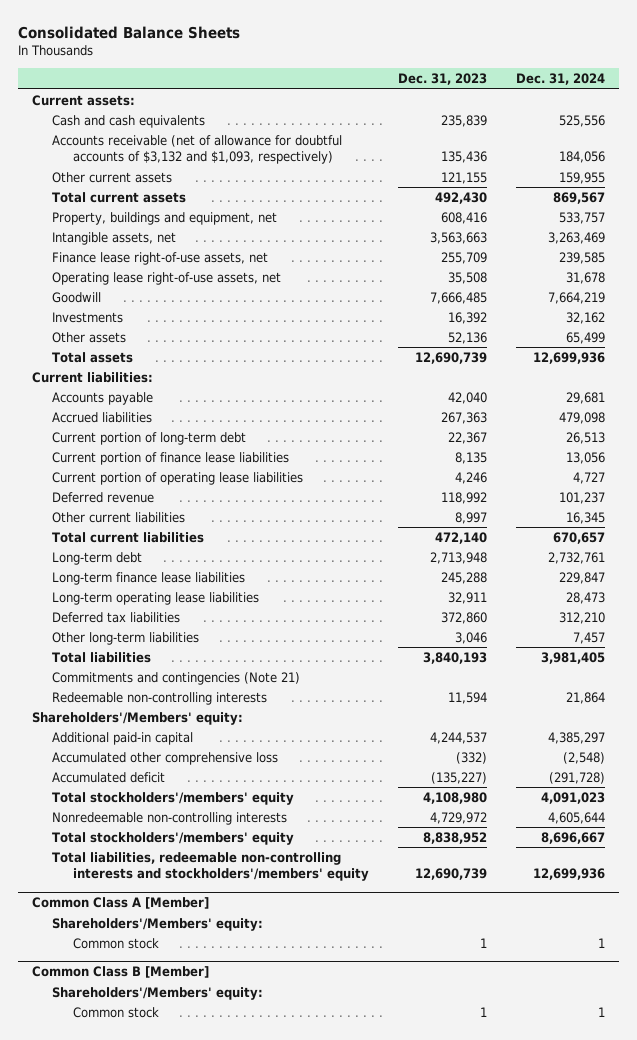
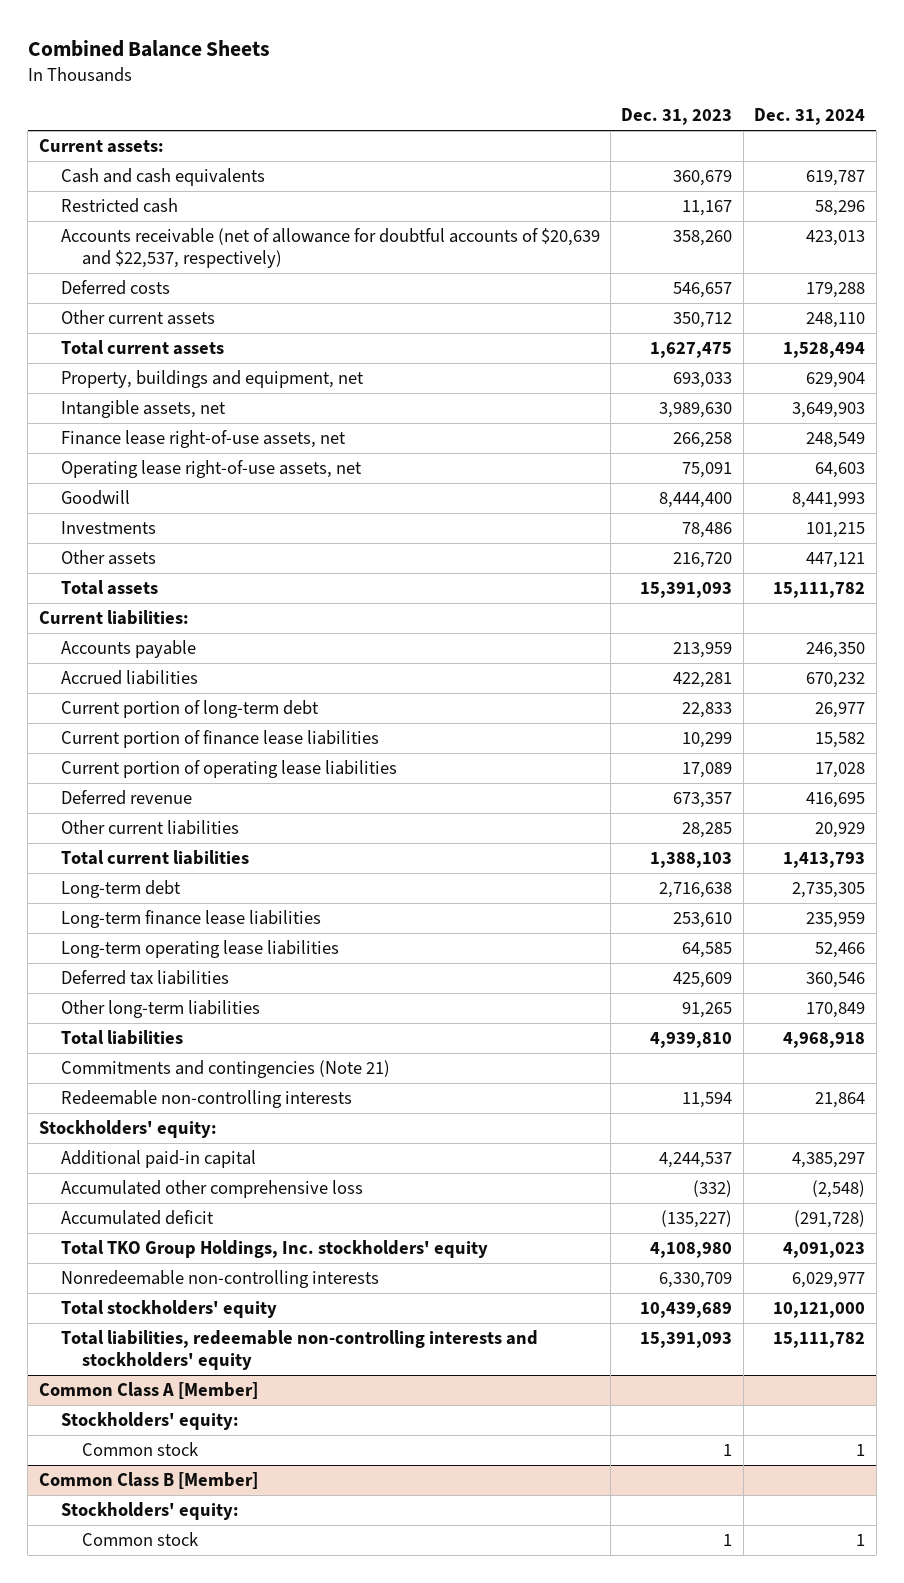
- Consolidated Balance Sheets
+ Combined Balance Sheets
- Cash and cash equivalents | 235,839 | 525,556
- Accounts receivable (net of allowance for doubtful accounts of $3,132 and $1,093, respectively) | 135,436 | 184,056
- Other current assets | 121,155 | 159,955
- Total current assets | 492,430 | 869,567
- Property, buildings and equipment, net | 608,416 | 533,757
- Intangible assets, net | 3,563,663 | 3,263,469
- Finance lease right-of-use assets, net | 255,709 | 239,585
- Operating lease right-of-use assets, net | 35,508 | 31,678
- Goodwill | 7,666,485 | 7,664,219
- Investments | 16,392 | 32,162
- Other assets | 52,136 | 65,499
- Total assets | 12,690,739 | 12,699,936
+ Cash and cash equivalents | 360,679 | 619,787
+ Restricted cash | 11,167 | 58,296
+ Accounts receivable (net of allowance for doubtful accounts of $20,639 and $22,537, respectively) | 358,260 | 423,013
+ Deferred costs | 546,657 | 179,288
+ Other current assets | 350,712 | 248,110
+ Total current assets | 1,627,475 | 1,528,494
+ Property, buildings and equipment, net | 693,033 | 629,904
+ Intangible assets, net | 3,989,630 | 3,649,903
+ Finance lease right-of-use assets, net | 266,258 | 248,549
+ Operating lease right-of-use assets, net | 75,091 | 64,603
+ Goodwill | 8,444,400 | 8,441,993
+ Investments | 78,486 | 101,215
+ Other assets | 216,720 | 447,121
+ Total assets | 15,391,093 | 15,111,782
- Accounts payable | 42,040 | 29,681
- Accrued liabilities | 267,363 | 479,098
- Current portion of long-term debt | 22,367 | 26,513
- Current portion of finance lease liabilities | 8,135 | 13,056
- Current portion of operating lease liabilities | 4,246 | 4,727
- Deferred revenue | 118,992 | 101,237
- Other current liabilities | 8,997 | 16,345
- Total current liabilities | 472,140 | 670,657
- Long-term debt | 2,713,948 | 2,732,761
- Long-term finance lease liabilities | 245,288 | 229,847
- Long-term operating lease liabilities | 32,911 | 28,473
- Deferred tax liabilities | 372,860 | 312,210
- Other long-term liabilities | 3,046 | 7,457
- Total liabilities | 3,840,193 | 3,981,405
+ Accounts payable | 213,959 | 246,350
+ Accrued liabilities | 422,281 | 670,232
+ Current portion of long-term debt | 22,833 | 26,977
+ Current portion of finance lease liabilities | 10,299 | 15,582
+ Current portion of operating lease liabilities | 17,089 | 17,028
+ Deferred revenue | 673,357 | 416,695
+ Other current liabilities | 28,285 | 20,929
+ Total current liabilities | 1,388,103 | 1,413,793
+ Long-term debt | 2,716,638 | 2,735,305
+ Long-term finance lease liabilities | 253,610 | 235,959
+ Long-term operating lease liabilities | 64,585 | 52,466
+ Deferred tax liabilities | 425,609 | 360,546
+ Other long-term liabilities | 91,265 | 170,849
+ Total liabilities | 4,939,810 | 4,968,918
- Shareholders'/Members' equity:
+ Stockholders' equity:
- Total stockholders'/members' equity | 4,108,980 | 4,091,023
- Nonredeemable non-controlling interests | 4,729,972 | 4,605,644
- Total stockholders'/members' equity | 8,838,952 | 8,696,667
- Total liabilities, redeemable non-controlling interests and stockholders'/members' equity | 12,690,739 | 12,699,936
+ Total TKO Group Holdings, Inc. stockholders' equity | 4,108,980 | 4,091,023
+ Nonredeemable non-controlling interests | 6,330,709 | 6,029,977
+ Total stockholders' equity | 10,439,689 | 10,121,000
+ Total liabilities, redeemable non-controlling interests and stockholders' equity | 15,391,093 | 15,111,782
@ Common Class A [Member]
- Shareholders'/Members' equity:
+ Stockholders' equity:
@ Common Class B [Member]
- Shareholders'/Members' equity:
+ Stockholders' equity:

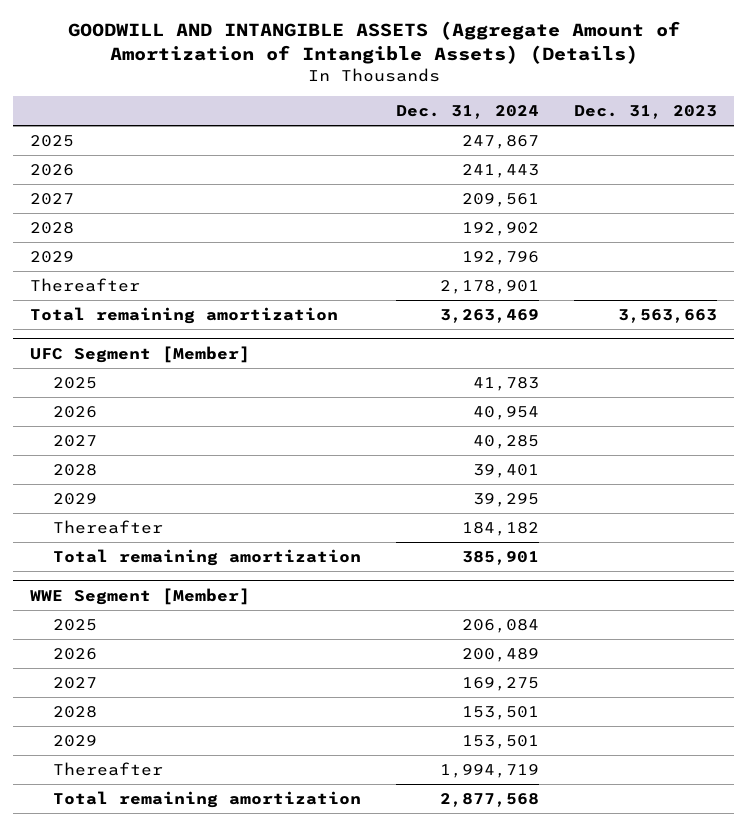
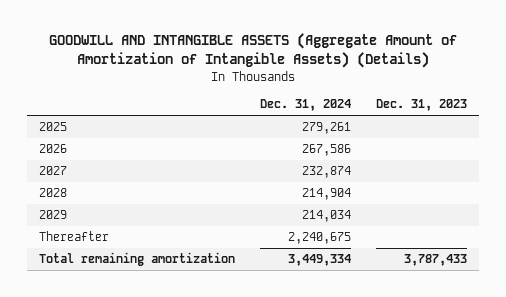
- 2025 | 247,867 |
- 2026 | 241,443 |
- 2027 | 209,561 |
- 2028 | 192,902 |
- 2029 | 192,796 |
- Thereafter | 2,178,901 |
- Total remaining amortization | 3,263,469 | 3,563,663
- UFC Segment [Member]
- 2025 | 41,783 |
- 2026 | 40,954 |
- 2027 | 40,285 |
- 2028 | 39,401 |
- 2029 | 39,295 |
- Thereafter | 184,182 |
- Total remaining amortization | 385,901 |
- WWE Segment [Member]
- 2025 | 206,084 |
- 2026 | 200,489 |
- 2027 | 169,275 |
- 2028 | 153,501 |
- 2029 | 153,501 |
- Thereafter | 1,994,719 |
- Total remaining amortization | 2,877,568 |
+ 2025 | 279,261 |
+ 2026 | 267,586 |
+ 2027 | 232,874 |
+ 2028 | 214,904 |
+ 2029 | 214,034 |
+ Thereafter | 2,240,675 |
+ Total remaining amortization | 3,449,334 | 3,787,433

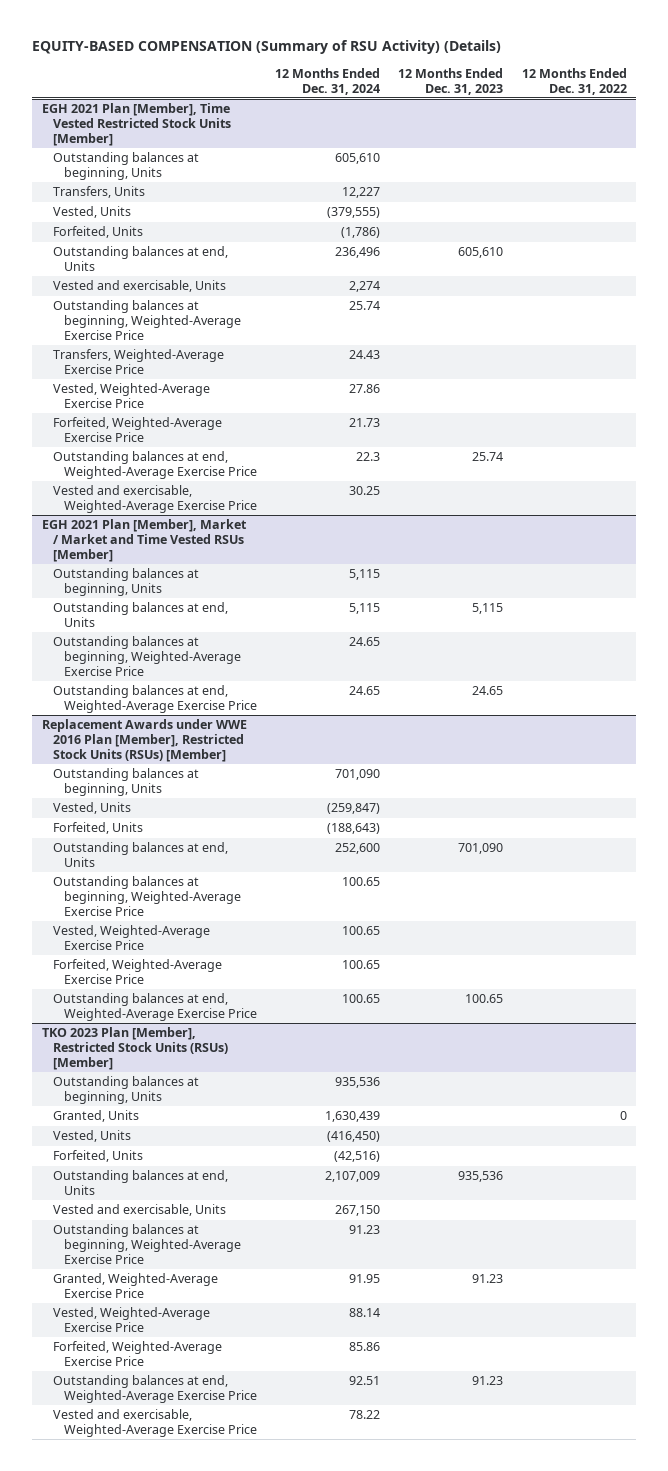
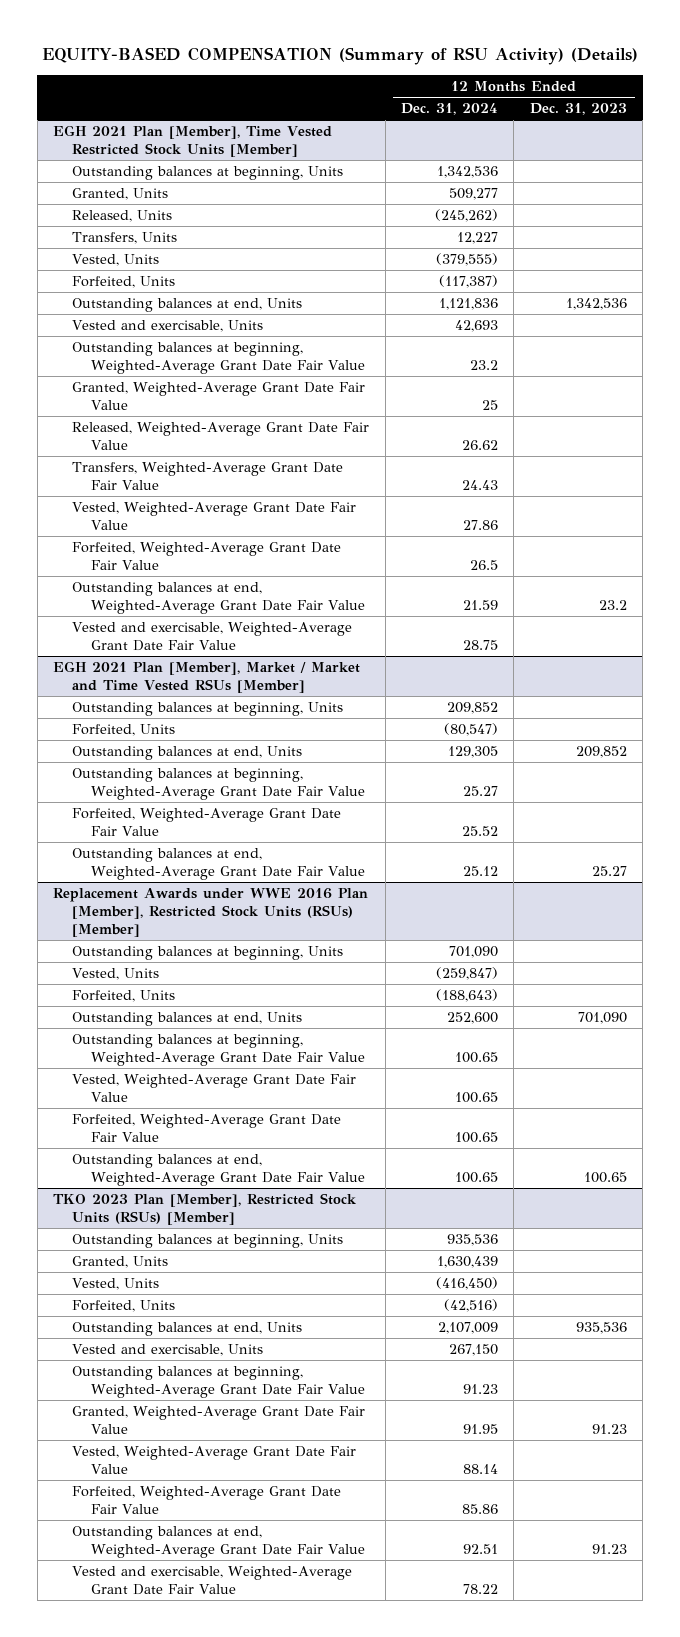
- | 12 Months Ended Dec. 31, 2024 | 12 Months Ended Dec. 31, 2023 | 12 Months Ended Dec. 31, 2022
+ | 12 Months Ended Dec. 31, 2024 | 12 Months Ended Dec. 31, 2023
@ EGH 2021 Plan [Member], Time Vested Restricted Stock Units [Member]
- Outstanding balances at beginning, Units | 605,610 | |
+ Outstanding balances at beginning, Units | 1,342,536 |
+ Granted, Units | 509,277 |
+ Released, Units | (245,262) |
- Forfeited, Units | (1,786) | |
- Outstanding balances at end, Units | 236,496 | 605,610 |
- Vested and exercisable, Units | 2,274 | |
- Outstanding balances at beginning, Weighted-Average Exercise Price | 25.74 | |
- Transfers, Weighted-Average Exercise Price | 24.43 | |
- Vested, Weighted-Average Exercise Price | 27.86 | |
- Forfeited, Weighted-Average Exercise Price | 21.73 | |
- Outstanding balances at end, Weighted-Average Exercise Price | 22.3 | 25.74 |
- Vested and exercisable, Weighted-Average Exercise Price | 30.25 | |
+ Forfeited, Units | (117,387) |
+ Outstanding balances at end, Units | 1,121,836 | 1,342,536
+ Vested and exercisable, Units | 42,693 |
+ Outstanding balances at beginning, Weighted-Average Grant Date Fair Value | 23.2 |
+ Granted, Weighted-Average Grant Date Fair Value | 25 |
+ Released, Weighted-Average Grant Date Fair Value | 26.62 |
+ Transfers, Weighted-Average Grant Date Fair Value | 24.43 |
+ Vested, Weighted-Average Grant Date Fair Value | 27.86 |
+ Forfeited, Weighted-Average Grant Date Fair Value | 26.5 |
+ Outstanding balances at end, Weighted-Average Grant Date Fair Value | 21.59 | 23.2
+ Vested and exercisable, Weighted-Average Grant Date Fair Value | 28.75 |
@ EGH 2021 Plan [Member], Market / Market and Time Vested RSUs [Member]
- Outstanding balances at beginning, Units | 5,115 | |
- Outstanding balances at end, Units | 5,115 | 5,115 |
- Outstanding balances at beginning, Weighted-Average Exercise Price | 24.65 | |
- Outstanding balances at end, Weighted-Average Exercise Price | 24.65 | 24.65 |
+ Outstanding balances at beginning, Units | 209,852 |
+ Forfeited, Units | (80,547) |
+ Outstanding balances at end, Units | 129,305 | 209,852
+ Outstanding balances at beginning, Weighted-Average Grant Date Fair Value | 25.27 |
+ Forfeited, Weighted-Average Grant Date Fair Value | 25.52 |
+ Outstanding balances at end, Weighted-Average Grant Date Fair Value | 25.12 | 25.27
@ Replacement Awards under WWE 2016 Plan [Member], Restricted Stock Units (RSUs) [Member]
- Outstanding balances at beginning, Weighted-Average Exercise Price | 100.65 | |
- Vested, Weighted-Average Exercise Price | 100.65 | |
- Forfeited, Weighted-Average Exercise Price | 100.65 | |
- Outstanding balances at end, Weighted-Average Exercise Price | 100.65 | 100.65 |
+ Outstanding balances at beginning, Weighted-Average Grant Date Fair Value | 100.65 |
+ Vested, Weighted-Average Grant Date Fair Value | 100.65 |
+ Forfeited, Weighted-Average Grant Date Fair Value | 100.65 |
+ Outstanding balances at end, Weighted-Average Grant Date Fair Value | 100.65 | 100.65
@ TKO 2023 Plan [Member], Restricted Stock Units (RSUs) [Member]
- Outstanding balances at beginning, Weighted-Average Exercise Price | 91.23 | |
- Granted, Weighted-Average Exercise Price | 91.95 | 91.23 |
- Vested, Weighted-Average Exercise Price | 88.14 | |
- Forfeited, Weighted-Average Exercise Price | 85.86 | |
- Outstanding balances at end, Weighted-Average Exercise Price | 92.51 | 91.23 |
- Vested and exercisable, Weighted-Average Exercise Price | 78.22 | |
+ Outstanding balances at beginning, Weighted-Average Grant Date Fair Value | 91.23 |
+ Granted, Weighted-Average Grant Date Fair Value | 91.95 | 91.23
+ Vested, Weighted-Average Grant Date Fair Value | 88.14 |
+ Forfeited, Weighted-Average Grant Date Fair Value | 85.86 |
+ Outstanding balances at end, Weighted-Average Grant Date Fair Value | 92.51 | 91.23
+ Vested and exercisable, Weighted-Average Grant Date Fair Value | 78.22 |

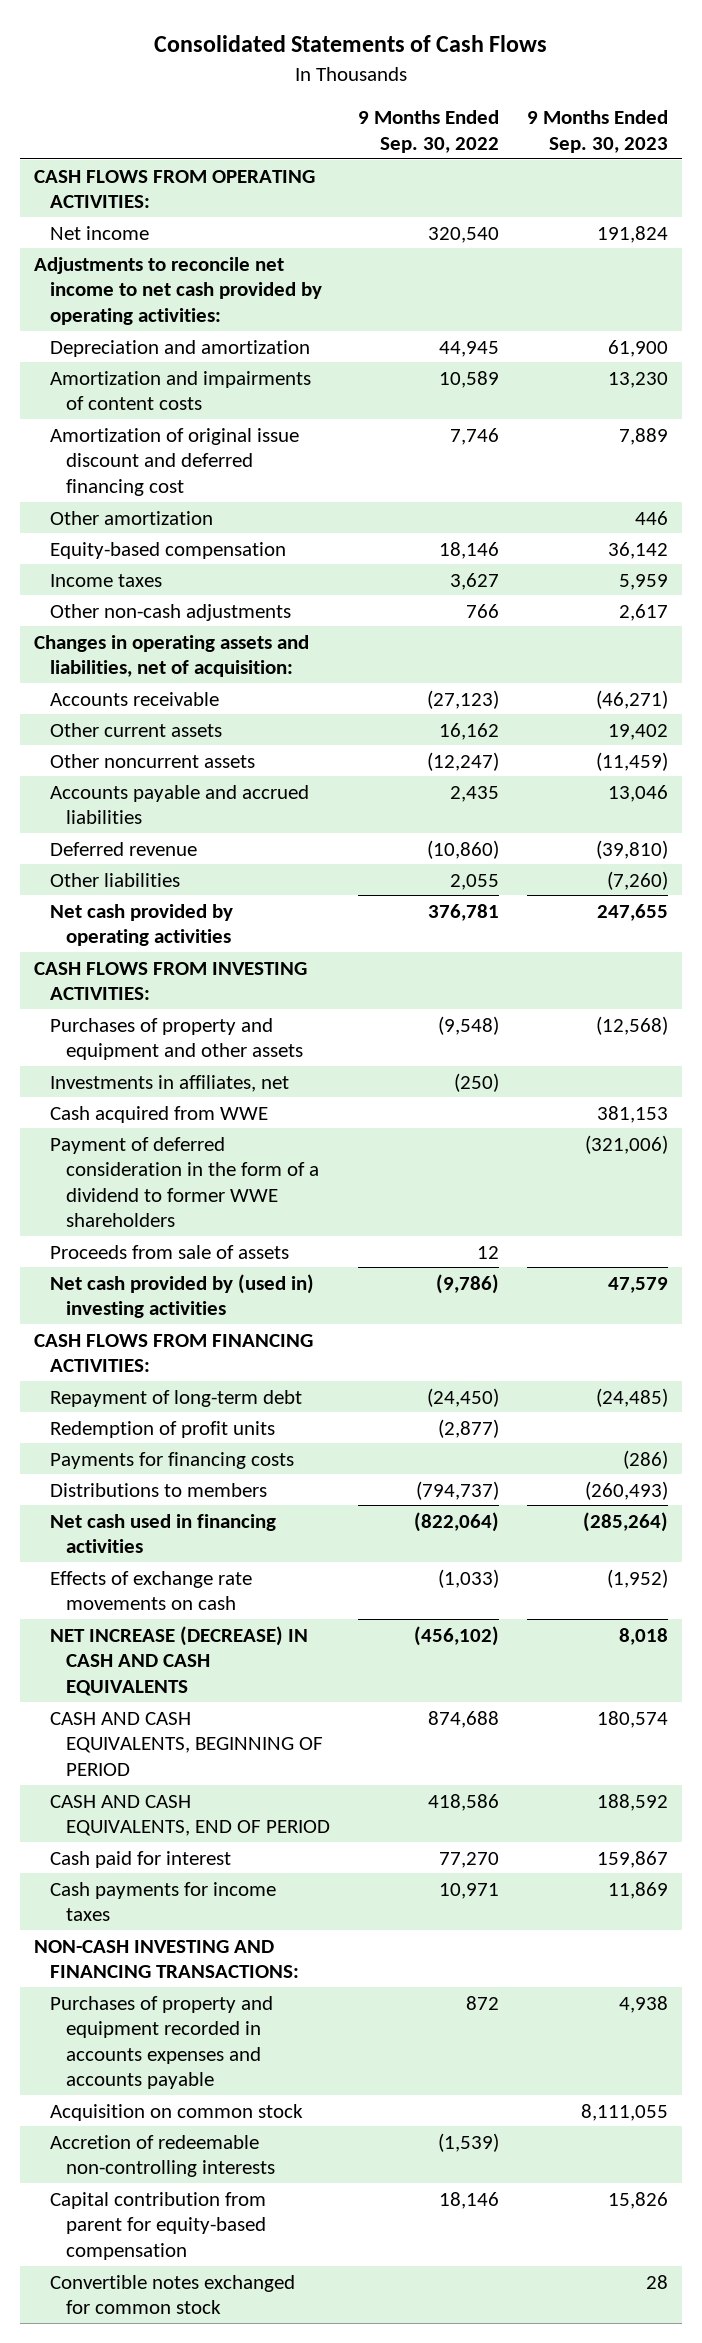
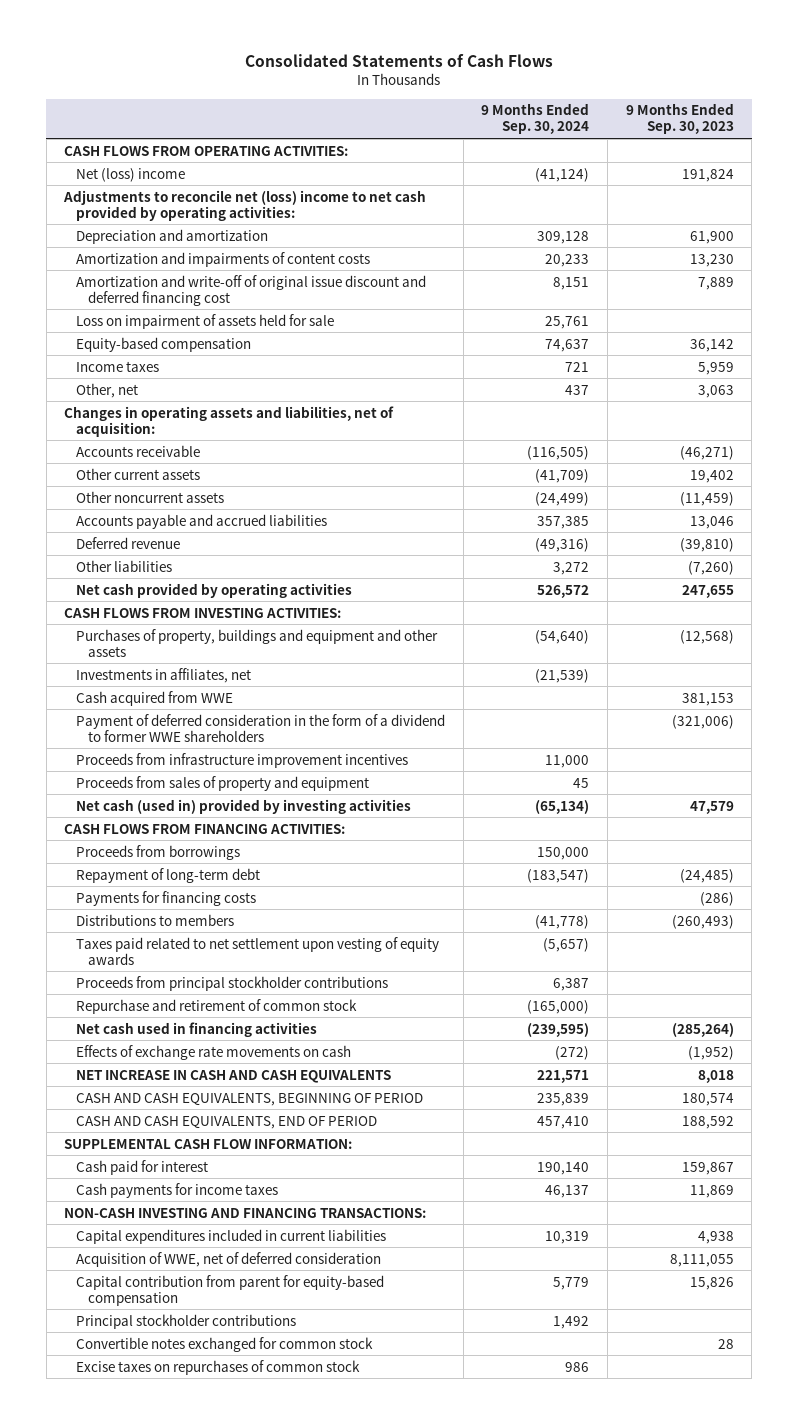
- | 9 Months Ended Sep. 30, 2022 | 9 Months Ended Sep. 30, 2023
+ | 9 Months Ended Sep. 30, 2024 | 9 Months Ended Sep. 30, 2023
- Net income | 320,540 | 191,824
- Adjustments to reconcile net income to net cash provided by operating activities:
+ Net (loss) income | (41,124) | 191,824
+ Adjustments to reconcile net (loss) income to net cash provided by operating activities:
- Amortization of original issue discount and deferred financing cost | 7,746 | 7,889
- Other amortization | | 446
+ Amortization and write-off of original issue discount and deferred financing cost | 8,151 | 7,889
+ Loss on impairment of assets held for sale | 25,761 |
- Other non-cash adjustments | 766 | 2,617
+ Other, net | 437 | 3,063
- Purchases of property and equipment and other assets | (9,548) | (12,568)
+ Purchases of property, buildings and equipment and other assets | (54,640) | (12,568)
- Proceeds from sale of assets | 12 |
- Net cash provided by (used in) investing activities | (9,786) | 47,579
+ Proceeds from infrastructure improvement incentives | 11,000 |
+ Proceeds from sales of property and equipment | 45 |
+ Net cash (used in) provided by investing activities | (65,134) | 47,579
+ Proceeds from borrowings | 150,000 |
- Redemption of profit units | (2,877) |
+ Taxes paid related to net settlement upon vesting of equity awards | (5,657) |
+ Proceeds from principal stockholder contributions | 6,387 |
+ Repurchase and retirement of common stock | (165,000) |
- NET INCREASE (DECREASE) IN CASH AND CASH EQUIVALENTS | (456,102) | 8,018
+ NET INCREASE IN CASH AND CASH EQUIVALENTS | 221,571 | 8,018
+ SUPPLEMENTAL CASH FLOW INFORMATION:
- Purchases of property and equipment recorded in accounts expenses and accounts payable | 872 | 4,938
- Acquisition on common stock | | 8,111,055
- Accretion of redeemable non-controlling interests | (1,539) |
+ Capital expenditures included in current liabilities | 10,319 | 4,938
+ Acquisition of WWE, net of deferred consideration | | 8,111,055
+ Principal stockholder contributions | 1,492 |
+ Excise taxes on repurchases of common stock | 986 |

